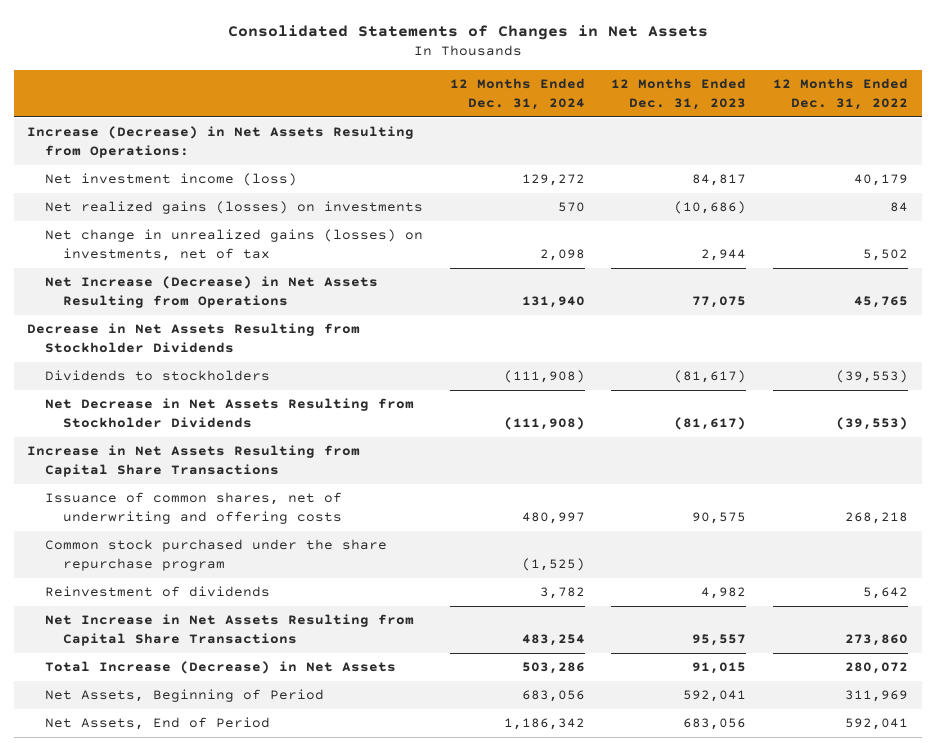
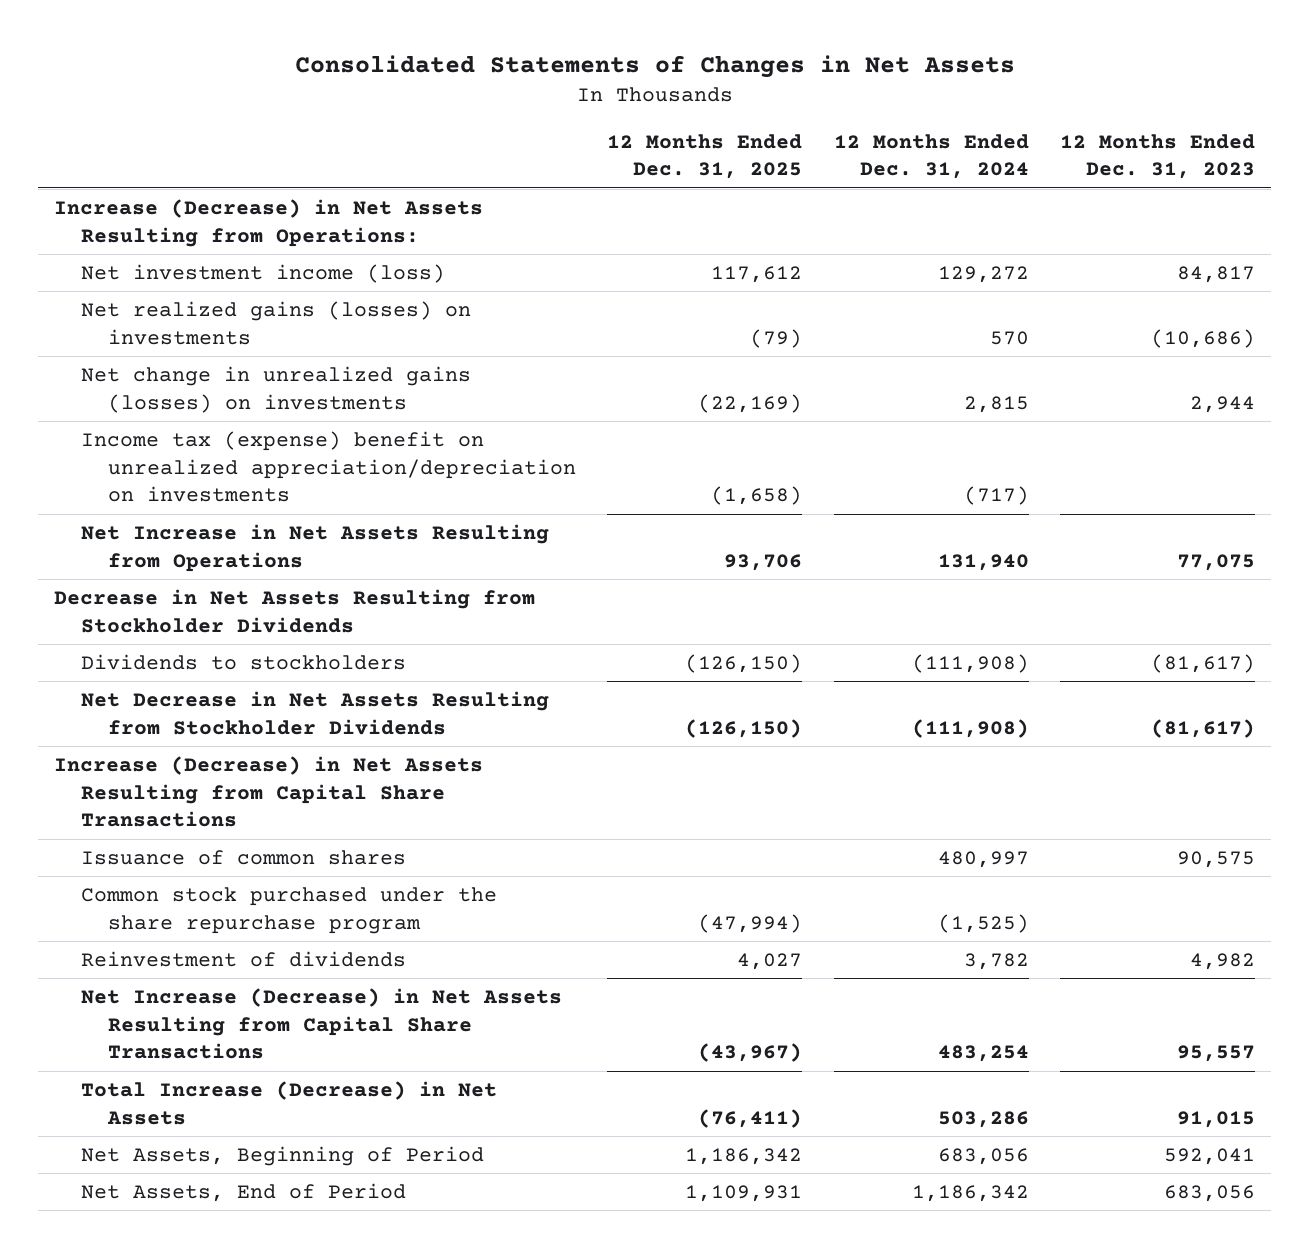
- | 12 Months Ended Dec. 31, 2024 | 12 Months Ended Dec. 31, 2023 | 12 Months Ended Dec. 31, 2022
+ | 12 Months Ended Dec. 31, 2025 | 12 Months Ended Dec. 31, 2024 | 12 Months Ended Dec. 31, 2023
- Net change in unrealized gains (losses) on investments, net of tax | 2,098 | 2,944 | 5,502
- Net Increase (Decrease) in Net Assets Resulting from Operations | 131,940 | 77,075 | 45,765
+ Net change in unrealized gains (losses) on investments | (22,169) | 2,815 | 2,944
+ Income tax (expense) benefit on unrealized appreciation/depreciation on investments | (1,658) | (717) |
+ Net Increase in Net Assets Resulting from Operations | 93,706 | 131,940 | 77,075
- Increase in Net Assets Resulting from Capital Share Transactions
- Issuance of common shares, net of underwriting and offering costs | 480,997 | 90,575 | 268,218
+ Increase (Decrease) in Net Assets Resulting from Capital Share Transactions
+ Issuance of common shares | | 480,997 | 90,575
- Net Increase in Net Assets Resulting from Capital Share Transactions | 483,254 | 95,557 | 273,860
+ Net Increase (Decrease) in Net Assets Resulting from Capital Share Transactions | (43,967) | 483,254 | 95,557

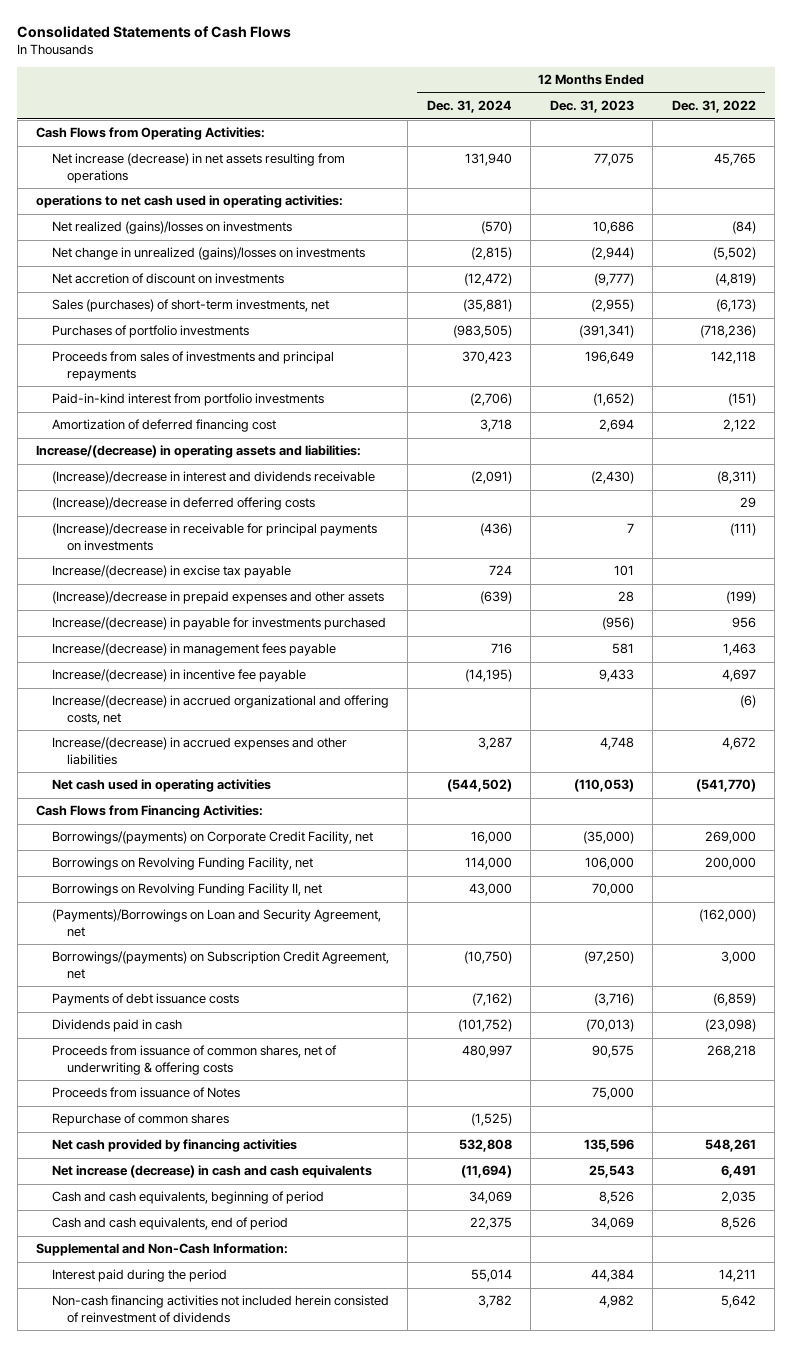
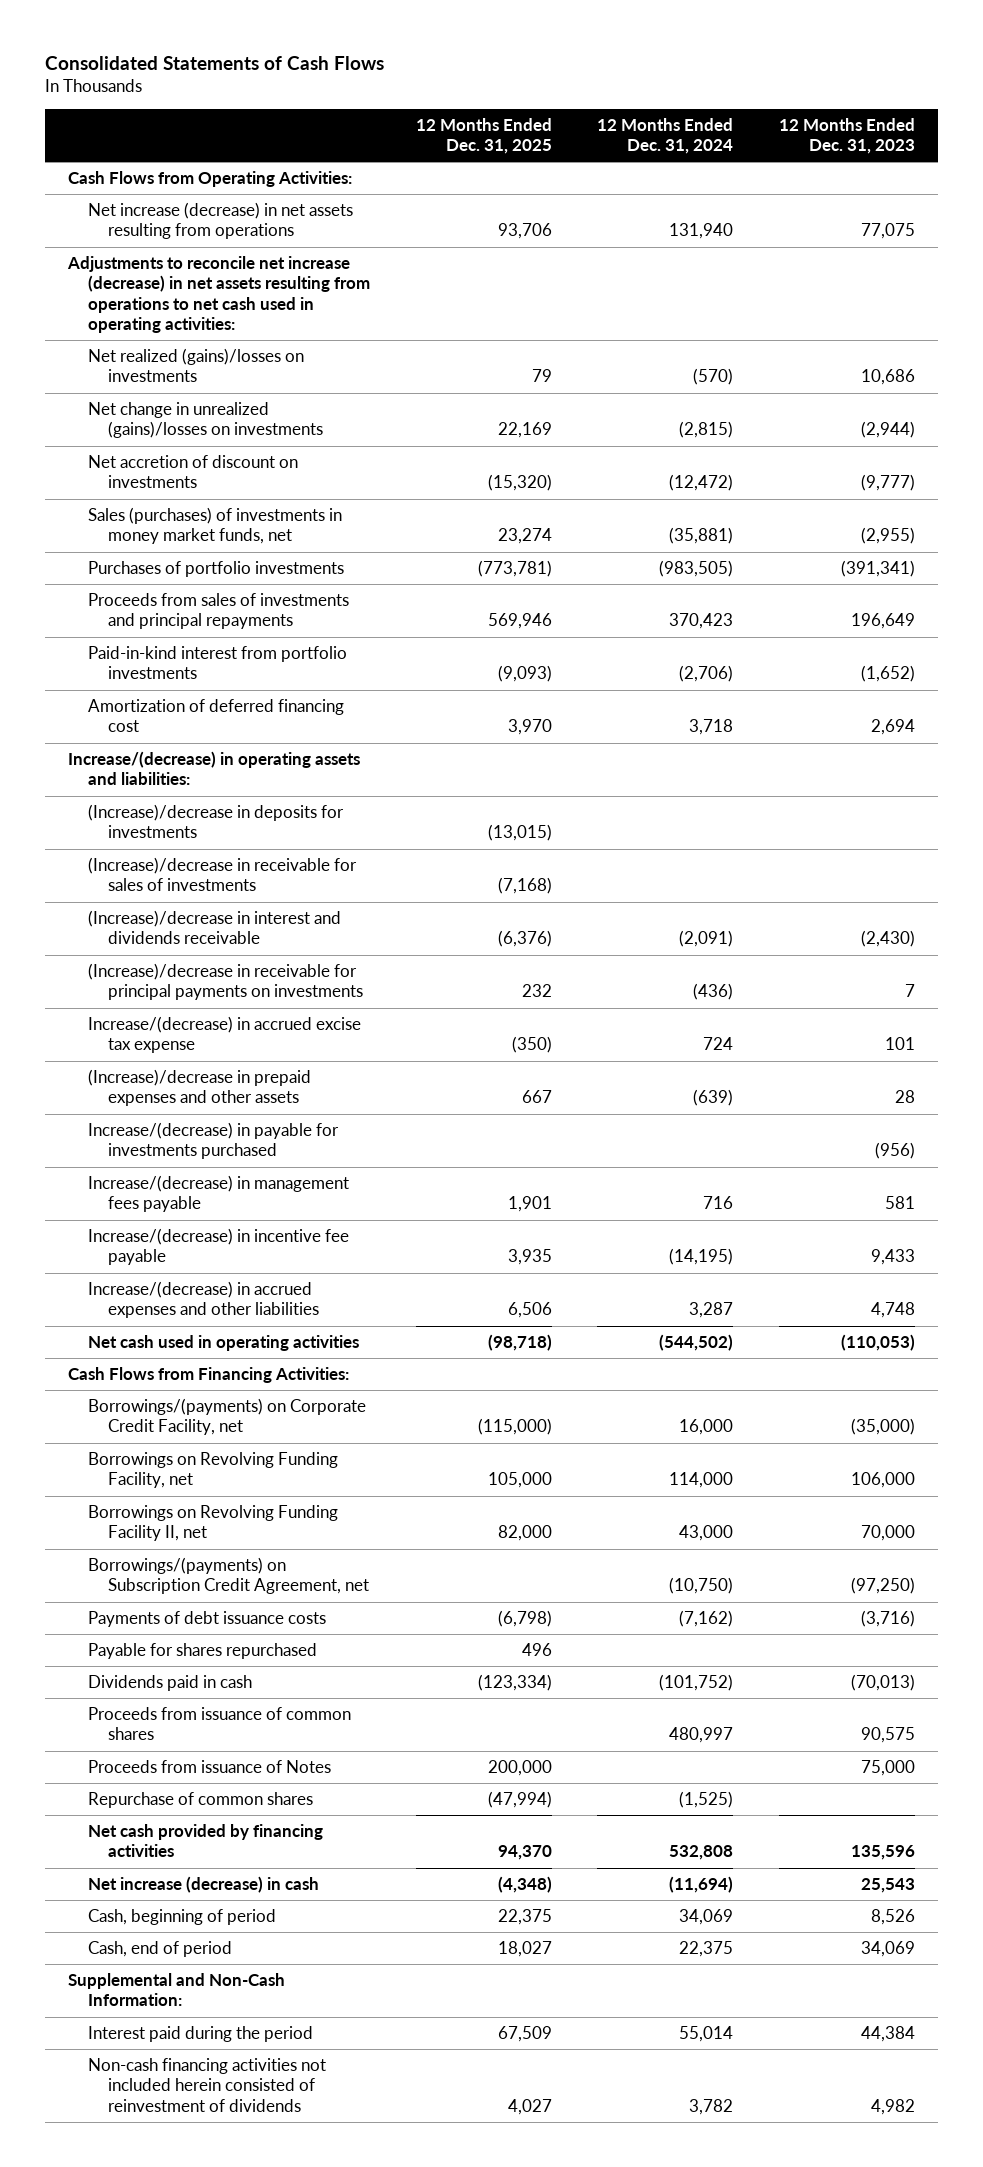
- | 12 Months Ended Dec. 31, 2024 | 12 Months Ended Dec. 31, 2023 | 12 Months Ended Dec. 31, 2022
+ | 12 Months Ended Dec. 31, 2025 | 12 Months Ended Dec. 31, 2024 | 12 Months Ended Dec. 31, 2023
- operations to net cash used in operating activities:
+ Adjustments to reconcile net increase (decrease) in net assets resulting from operations to net cash used in operating activities:
- Sales (purchases) of short-term investments, net | (35,881) | (2,955) | (6,173)
+ Sales (purchases) of investments in money market funds, net | 23,274 | (35,881) | (2,955)
+ (Increase)/decrease in deposits for investments | (13,015) | |
+ (Increase)/decrease in receivable for sales of investments | (7,168) | |
- (Increase)/decrease in deferred offering costs | | | 29
- Increase/(decrease) in excise tax payable | 724 | 101 |
+ Increase/(decrease) in accrued excise tax expense | (350) | 724 | 101
- Increase/(decrease) in accrued organizational and offering costs, net | | | (6)
- (Payments)/Borrowings on Loan and Security Agreement, net | | | (162,000)
+ Payable for shares repurchased | 496 | |
- Proceeds from issuance of common shares, net of underwriting & offering costs | 480,997 | 90,575 | 268,218
+ Proceeds from issuance of common shares | | 480,997 | 90,575
- Net increase (decrease) in cash and cash equivalents | (11,694) | 25,543 | 6,491
- Cash and cash equivalents, beginning of period | 34,069 | 8,526 | 2,035
- Cash and cash equivalents, end of period | 22,375 | 34,069 | 8,526
+ Net increase (decrease) in cash | (4,348) | (11,694) | 25,543
+ Cash, beginning of period | 22,375 | 34,069 | 8,526
+ Cash, end of period | 18,027 | 22,375 | 34,069

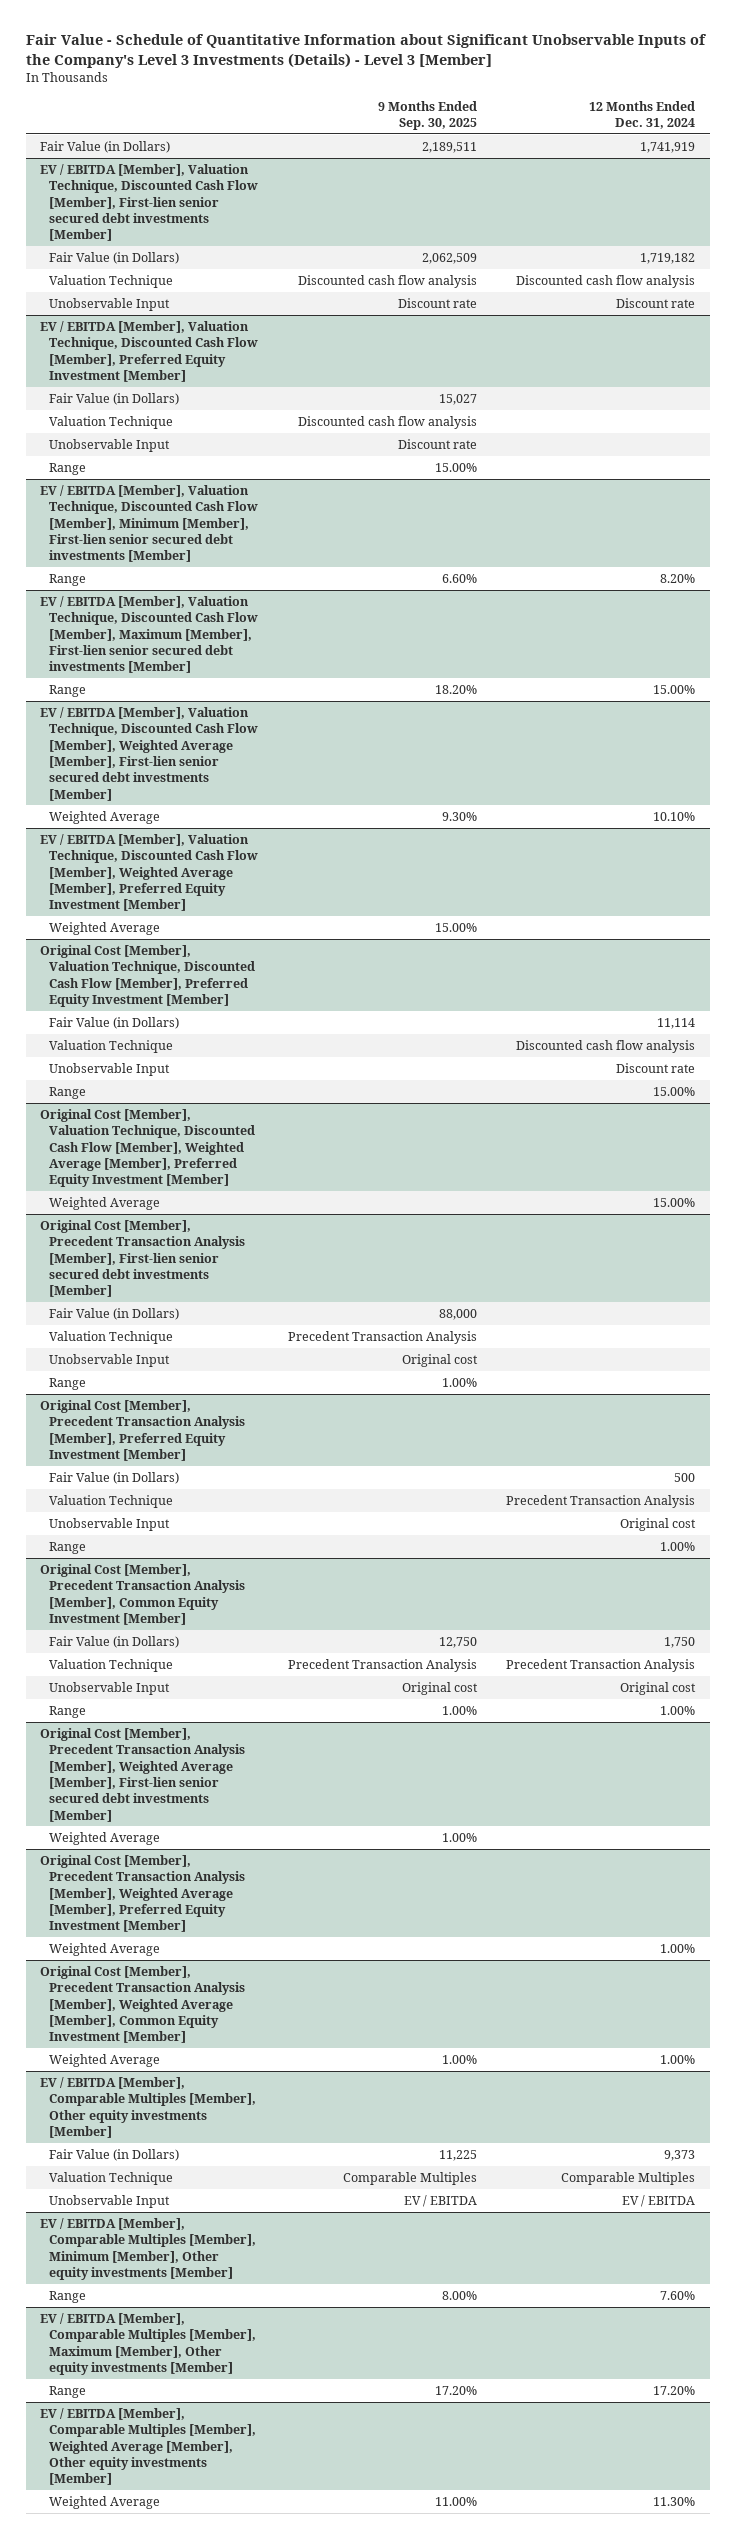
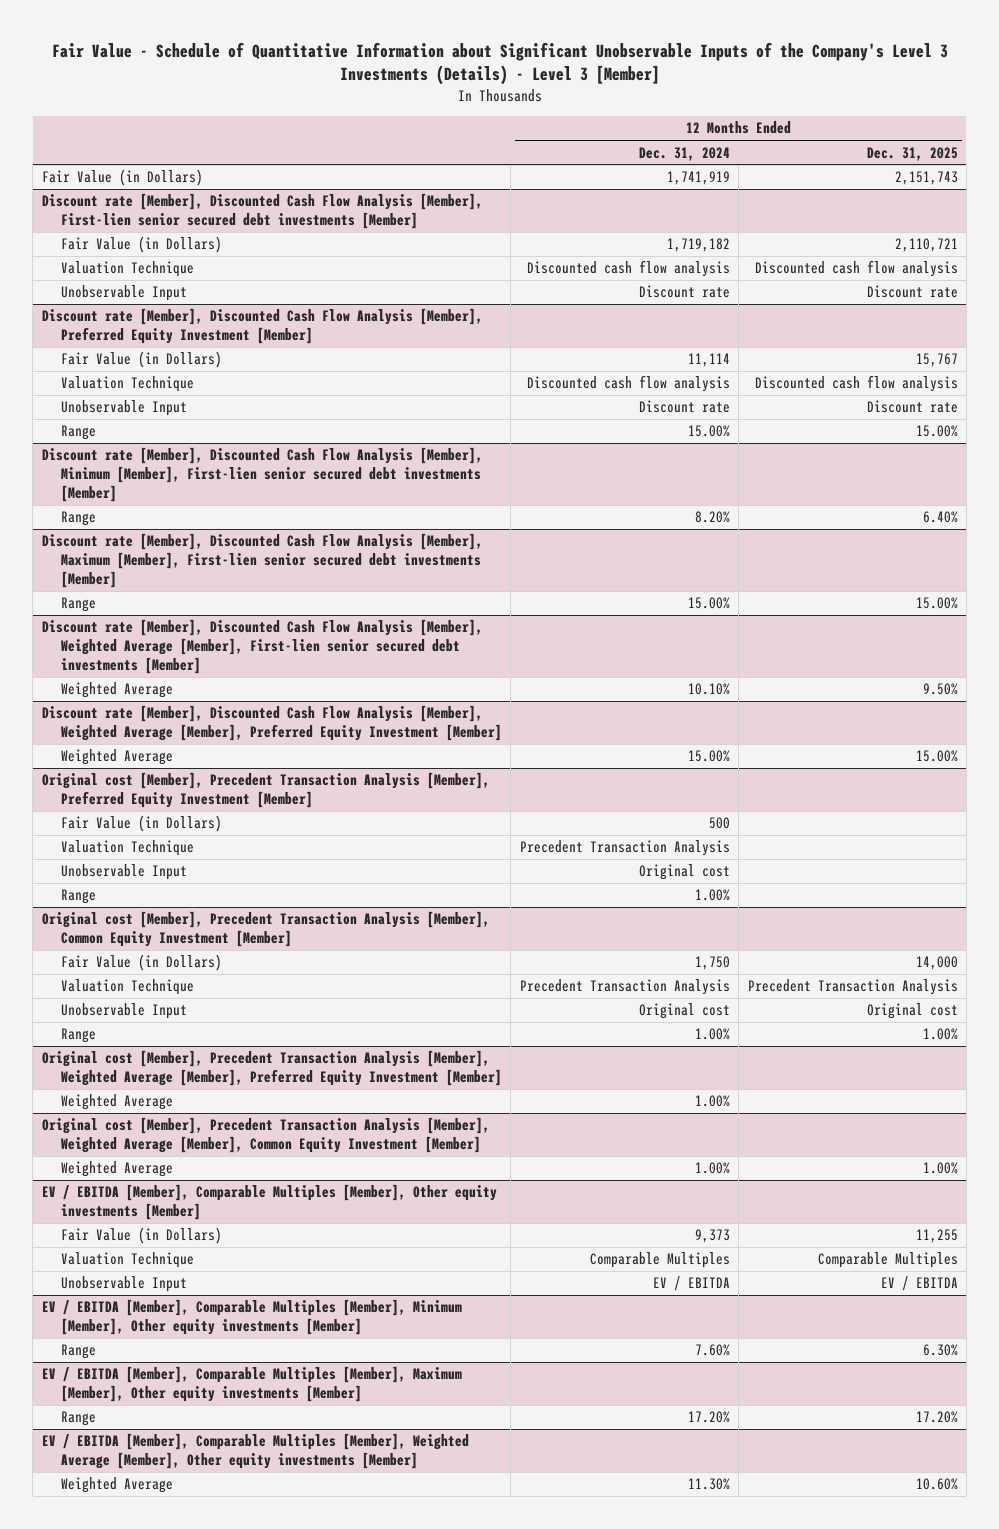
- | 9 Months Ended Sep. 30, 2025 | 12 Months Ended Dec. 31, 2024
+ | 12 Months Ended Dec. 31, 2024 | 12 Months Ended Dec. 31, 2025
- EV / EBITDA [Member], Valuation Technique, Discounted Cash Flow [Member], First-lien senior secured debt investments [Member]
+ Discount rate [Member], Discounted Cash Flow Analysis [Member], First-lien senior secured debt investments [Member]
- EV / EBITDA [Member], Valuation Technique, Discounted Cash Flow [Member], Preferred Equity Investment [Member]
- Fair Value (in Dollars) | 15,027 |
- Valuation Technique | Discounted cash flow analysis |
- Unobservable Input | Discount rate |
- Range | 15.00% |
- EV / EBITDA [Member], Valuation Technique, Discounted Cash Flow [Member], Minimum [Member], First-lien senior secured debt investments [Member]
- Range | 6.60% | 8.20%
- EV / EBITDA [Member], Valuation Technique, Discounted Cash Flow [Member], Maximum [Member], First-lien senior secured debt investments [Member]
- Range | 18.20% | 15.00%
- EV / EBITDA [Member], Valuation Technique, Discounted Cash Flow [Member], Weighted Average [Member], First-lien senior secured debt investments [Member]
- Weighted Average | 9.30% | 10.10%
- EV / EBITDA [Member], Valuation Technique, Discounted Cash Flow [Member], Weighted Average [Member], Preferred Equity Investment [Member]
- Weighted Average | 15.00% |
- Original Cost [Member], Valuation Technique, Discounted Cash Flow [Member], Preferred Equity Investment [Member]
+ Discount rate [Member], Discounted Cash Flow Analysis [Member], Preferred Equity Investment [Member]
- Original Cost [Member], Valuation Technique, Discounted Cash Flow [Member], Weighted Average [Member], Preferred Equity Investment [Member]
+ Discount rate [Member], Discounted Cash Flow Analysis [Member], Minimum [Member], First-lien senior secured debt investments [Member]
+ Range | 8.20% | 6.40%
+ Discount rate [Member], Discounted Cash Flow Analysis [Member], Maximum [Member], First-lien senior secured debt investments [Member]
+ Range | 15.00% | 15.00%
+ Discount rate [Member], Discounted Cash Flow Analysis [Member], Weighted Average [Member], First-lien senior secured debt investments [Member]
+ Weighted Average | 10.10% | 9.50%
+ Discount rate [Member], Discounted Cash Flow Analysis [Member], Weighted Average [Member], Preferred Equity Investment [Member]
- Original Cost [Member], Precedent Transaction Analysis [Member], First-lien senior secured debt investments [Member]
- Fair Value (in Dollars) | 88,000 |
- Valuation Technique | Precedent Transaction Analysis |
- Unobservable Input | Original cost |
- Range | 1.00% |
- Original Cost [Member], Precedent Transaction Analysis [Member], Preferred Equity Investment [Member]
+ Original cost [Member], Precedent Transaction Analysis [Member], Preferred Equity Investment [Member]
- Original Cost [Member], Precedent Transaction Analysis [Member], Common Equity Investment [Member]
+ Original cost [Member], Precedent Transaction Analysis [Member], Common Equity Investment [Member]
- Original Cost [Member], Precedent Transaction Analysis [Member], Weighted Average [Member], First-lien senior secured debt investments [Member]
- Weighted Average | 1.00% |
- Original Cost [Member], Precedent Transaction Analysis [Member], Weighted Average [Member], Preferred Equity Investment [Member]
+ Original cost [Member], Precedent Transaction Analysis [Member], Weighted Average [Member], Preferred Equity Investment [Member]
- Original Cost [Member], Precedent Transaction Analysis [Member], Weighted Average [Member], Common Equity Investment [Member]
+ Original cost [Member], Precedent Transaction Analysis [Member], Weighted Average [Member], Common Equity Investment [Member]

